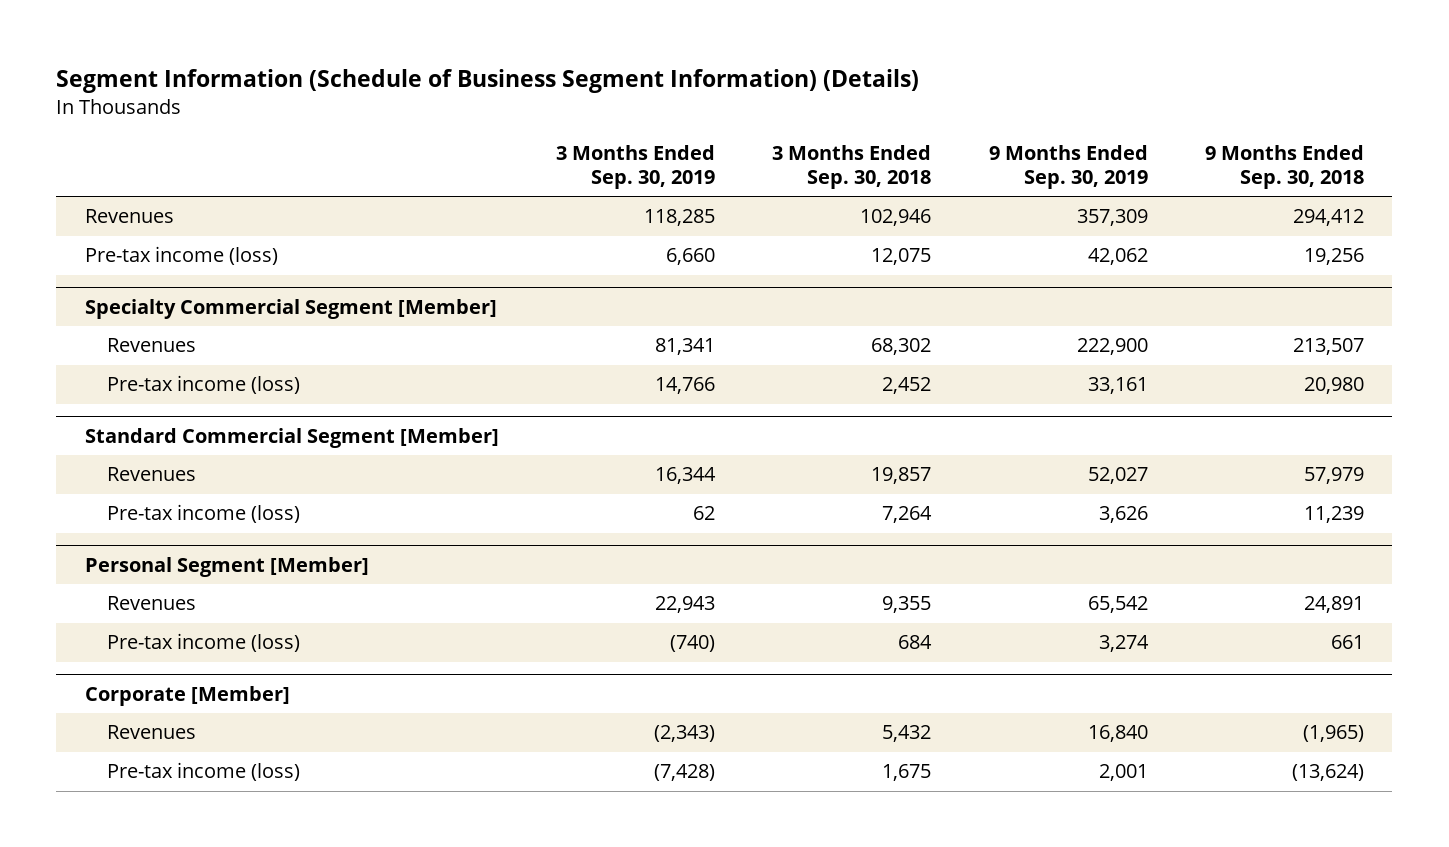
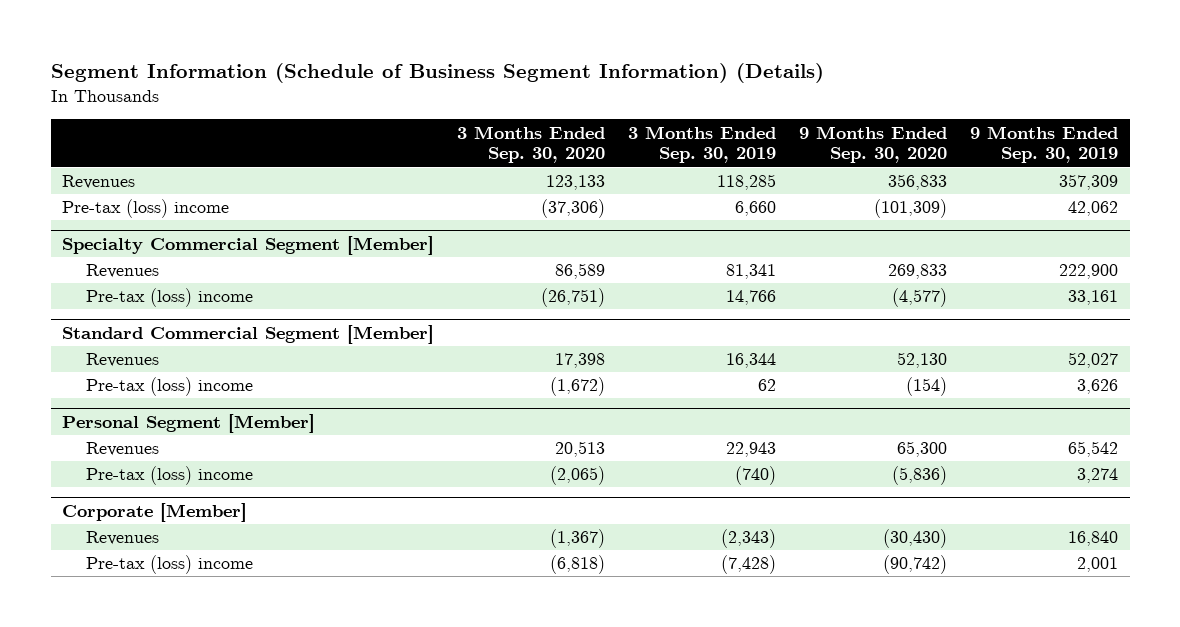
- | 3 Months Ended Sep. 30, 2019 | 3 Months Ended Sep. 30, 2018 | 9 Months Ended Sep. 30, 2019 | 9 Months Ended Sep. 30, 2018
+ | 3 Months Ended Sep. 30, 2020 | 3 Months Ended Sep. 30, 2019 | 9 Months Ended Sep. 30, 2020 | 9 Months Ended Sep. 30, 2019
- Pre-tax income (loss) | 6,660 | 12,075 | 42,062 | 19,256
+ Pre-tax (loss) income | (37,306) | 6,660 | (101,309) | 42,062
@ Specialty Commercial Segment [Member]
- Pre-tax income (loss) | 14,766 | 2,452 | 33,161 | 20,980
+ Pre-tax (loss) income | (26,751) | 14,766 | (4,577) | 33,161
@ Standard Commercial Segment [Member]
- Pre-tax income (loss) | 62 | 7,264 | 3,626 | 11,239
+ Pre-tax (loss) income | (1,672) | 62 | (154) | 3,626
@ Personal Segment [Member]
- Pre-tax income (loss) | (740) | 684 | 3,274 | 661
+ Pre-tax (loss) income | (2,065) | (740) | (5,836) | 3,274
@ Corporate [Member]
- Pre-tax income (loss) | (7,428) | 1,675 | 2,001 | (13,624)
+ Pre-tax (loss) income | (6,818) | (7,428) | (90,742) | 2,001

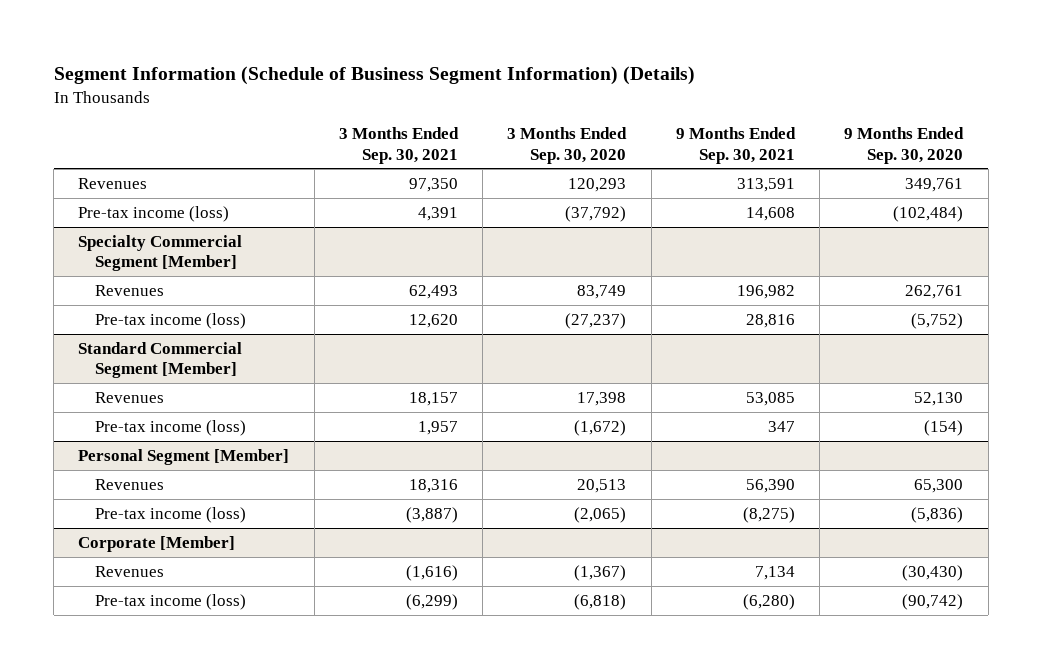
- | 3 Months Ended Sep. 30, 2020 | 3 Months Ended Sep. 30, 2019 | 9 Months Ended Sep. 30, 2020 | 9 Months Ended Sep. 30, 2019
+ | 3 Months Ended Sep. 30, 2021 | 3 Months Ended Sep. 30, 2020 | 9 Months Ended Sep. 30, 2021 | 9 Months Ended Sep. 30, 2020
- Revenues | 123,133 | 118,285 | 356,833 | 357,309
- Pre-tax (loss) income | (37,306) | 6,660 | (101,309) | 42,062
+ Revenues | 97,350 | 120,293 | 313,591 | 349,761
+ Pre-tax income (loss) | 4,391 | (37,792) | 14,608 | (102,484)
@ Specialty Commercial Segment [Member]
- Revenues | 86,589 | 81,341 | 269,833 | 222,900
- Pre-tax (loss) income | (26,751) | 14,766 | (4,577) | 33,161
+ Revenues | 62,493 | 83,749 | 196,982 | 262,761
+ Pre-tax income (loss) | 12,620 | (27,237) | 28,816 | (5,752)
@ Standard Commercial Segment [Member]
- Pre-tax (loss) income | (1,672) | 62 | (154) | 3,626
+ Pre-tax income (loss) | 1,957 | (1,672) | 347 | (154)
@ Personal Segment [Member]
- Pre-tax (loss) income | (2,065) | (740) | (5,836) | 3,274
+ Pre-tax income (loss) | (3,887) | (2,065) | (8,275) | (5,836)
@ Corporate [Member]
- Pre-tax (loss) income | (6,818) | (7,428) | (90,742) | 2,001
+ Pre-tax income (loss) | (6,299) | (6,818) | (6,280) | (90,742)

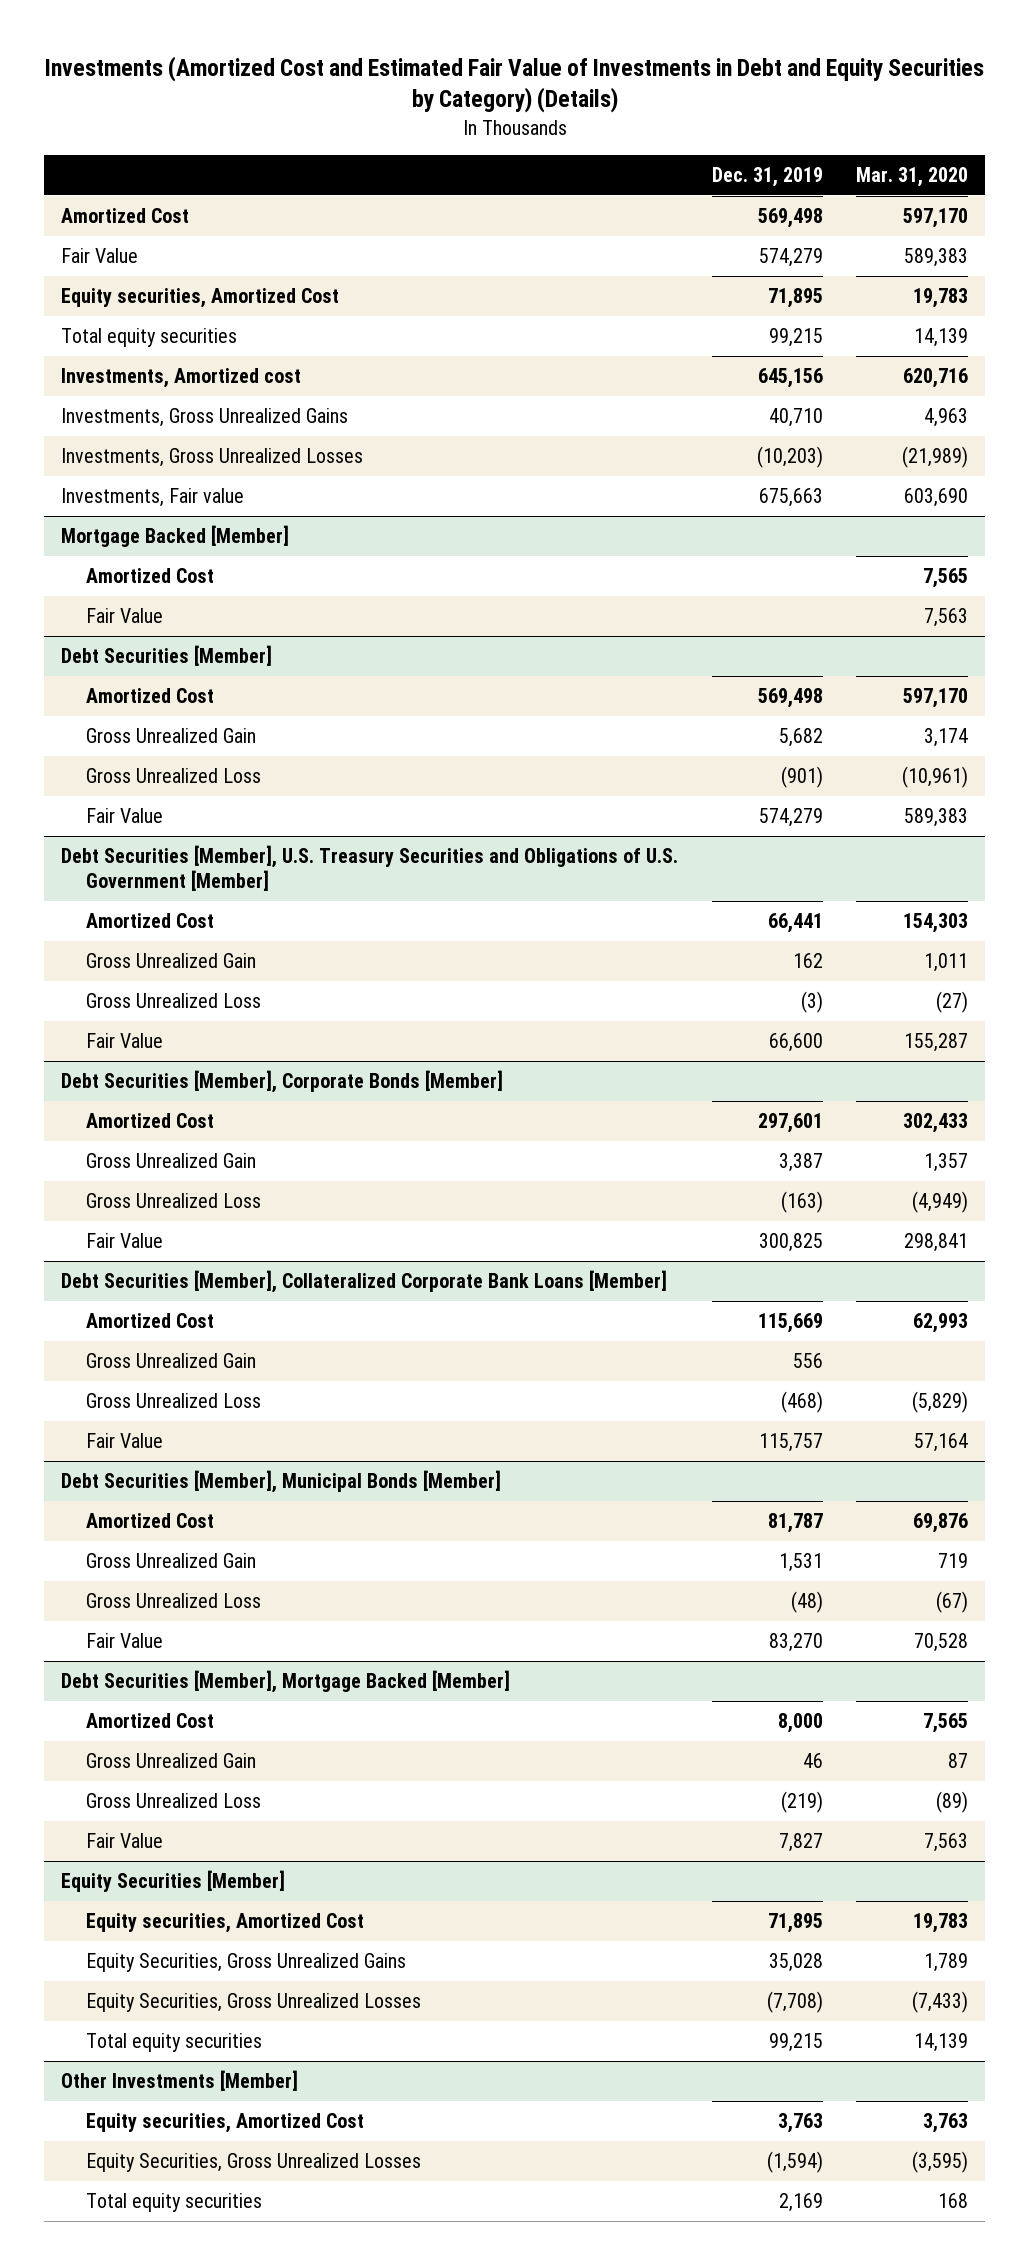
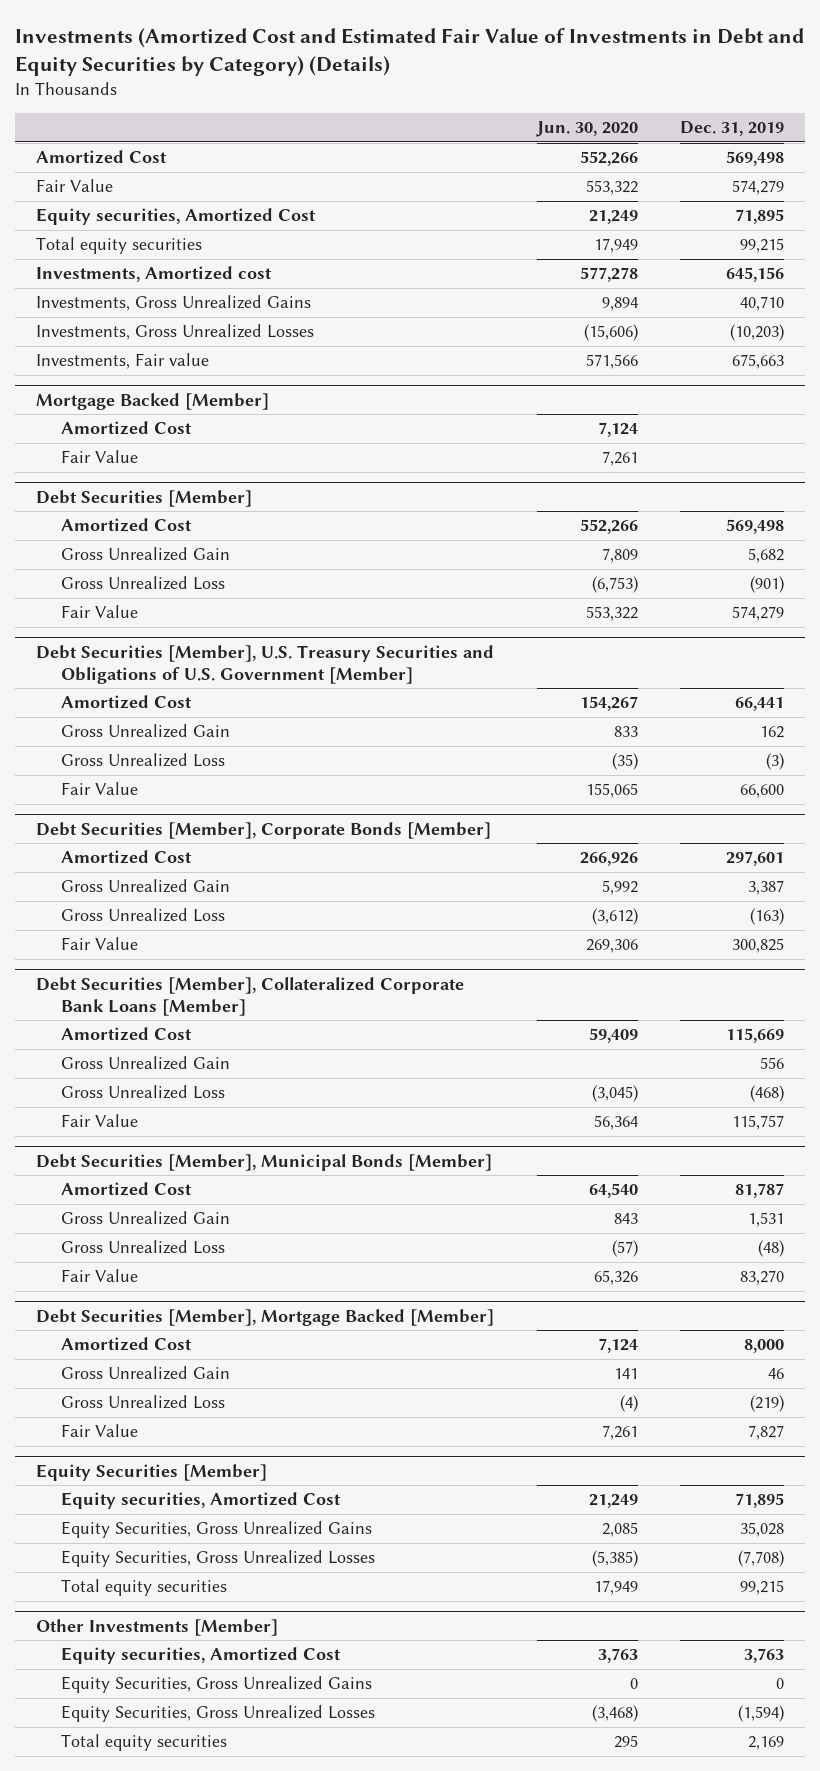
- | Dec. 31, 2019 | Mar. 31, 2020
+ | Jun. 30, 2020 | Dec. 31, 2019
@ Other Investments [Member]
+ Equity Securities, Gross Unrealized Gains | 0 | 0

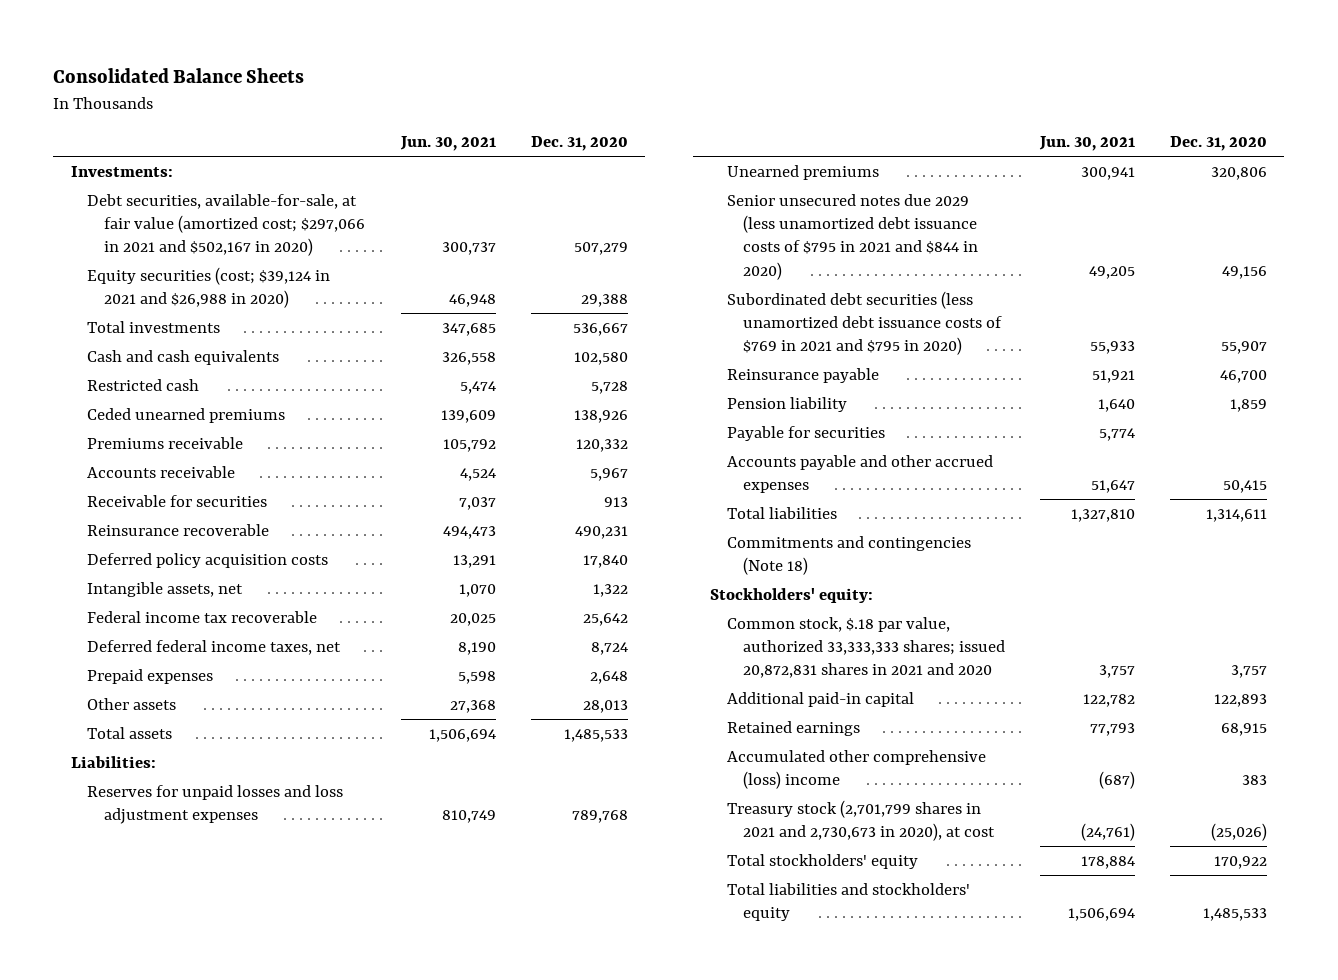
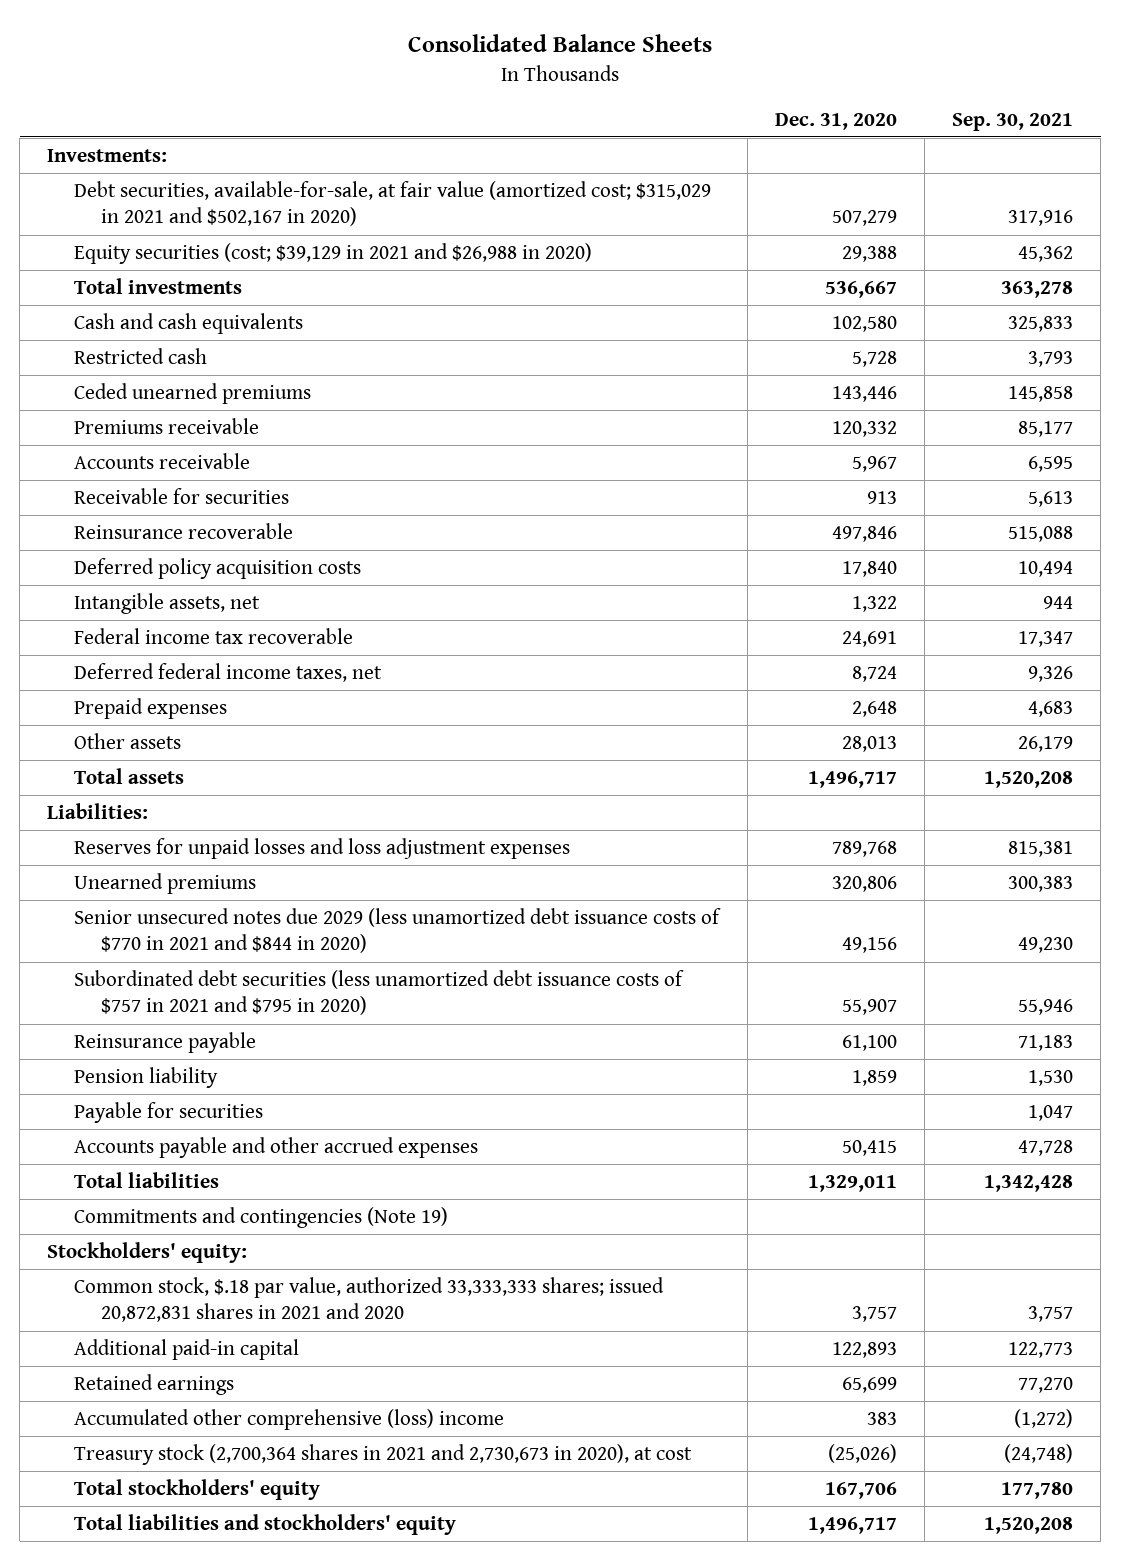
- | Jun. 30, 2021 | Dec. 31, 2020
+ | Dec. 31, 2020 | Sep. 30, 2021
- Debt securities, available-for-sale, at fair value (amortized cost; $297,066 in 2021 and $502,167 in 2020) | 300,737 | 507,279
- Equity securities (cost; $39,124 in 2021 and $26,988 in 2020) | 46,948 | 29,388
+ Debt securities, available-for-sale, at fair value (amortized cost; $315,029 in 2021 and $502,167 in 2020) | 507,279 | 317,916
+ Equity securities (cost; $39,129 in 2021 and $26,988 in 2020) | 29,388 | 45,362
- Ceded unearned premiums | 139,609 | 138,926
+ Ceded unearned premiums | 143,446 | 145,858
- Reinsurance recoverable | 494,473 | 490,231
+ Reinsurance recoverable | 497,846 | 515,088
- Federal income tax recoverable | 20,025 | 25,642
+ Federal income tax recoverable | 24,691 | 17,347
- Total assets | 1,506,694 | 1,485,533
+ Total assets | 1,496,717 | 1,520,208
- Senior unsecured notes due 2029 (less unamortized debt issuance costs of $795 in 2021 and $844 in 2020) | 49,205 | 49,156
- Subordinated debt securities (less unamortized debt issuance costs of $769 in 2021 and $795 in 2020) | 55,933 | 55,907
- Reinsurance payable | 51,921 | 46,700
+ Senior unsecured notes due 2029 (less unamortized debt issuance costs of $770 in 2021 and $844 in 2020) | 49,156 | 49,230
+ Subordinated debt securities (less unamortized debt issuance costs of $757 in 2021 and $795 in 2020) | 55,907 | 55,946
+ Reinsurance payable | 61,100 | 71,183
- Total liabilities | 1,327,810 | 1,314,611
- Commitments and contingencies (Note 18)
+ Total liabilities | 1,329,011 | 1,342,428
+ Commitments and contingencies (Note 19)
- Retained earnings | 77,793 | 68,915
+ Retained earnings | 65,699 | 77,270
- Treasury stock (2,701,799 shares in 2021 and 2,730,673 in 2020), at cost | (24,761) | (25,026)
- Total stockholders' equity | 178,884 | 170,922
- Total liabilities and stockholders' equity | 1,506,694 | 1,485,533
+ Treasury stock (2,700,364 shares in 2021 and 2,730,673 in 2020), at cost | (25,026) | (24,748)
+ Total stockholders' equity | 167,706 | 177,780
+ Total liabilities and stockholders' equity | 1,496,717 | 1,520,208

